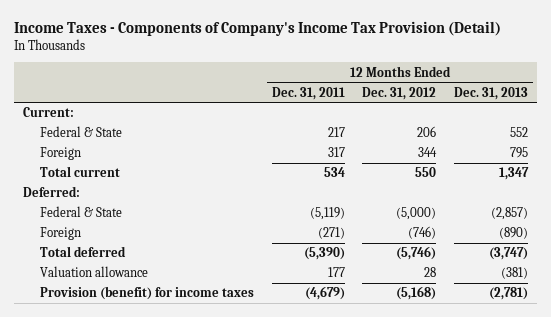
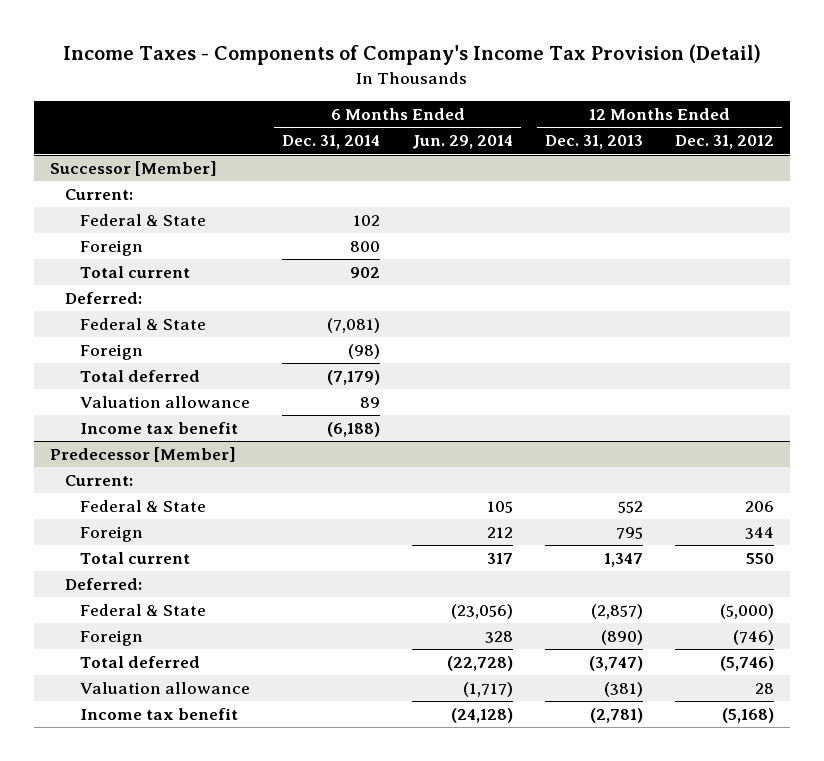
- | 12 Months Ended Dec. 31, 2011 | 12 Months Ended Dec. 31, 2012 | 12 Months Ended Dec. 31, 2013
+ | 6 Months Ended Dec. 31, 2014 | 6 Months Ended Jun. 29, 2014 | 12 Months Ended Dec. 31, 2013 | 12 Months Ended Dec. 31, 2012
+ Successor [Member]
+ Current:
+ Federal & State | 102 | | |
+ Foreign | 800 | | |
+ Total current | 902 | | |
+ Deferred:
+ Federal & State | (7,081) | | |
+ Foreign | (98) | | |
+ Total deferred | (7,179) | | |
+ Valuation allowance | 89 | | |
+ Income tax benefit | (6,188) | | |
+ Predecessor [Member]
- Provision (benefit) for income taxes | (4,679) | (5,168) | (2,781)
+ Income tax benefit | | (24,128) | (2,781) | (5,168)

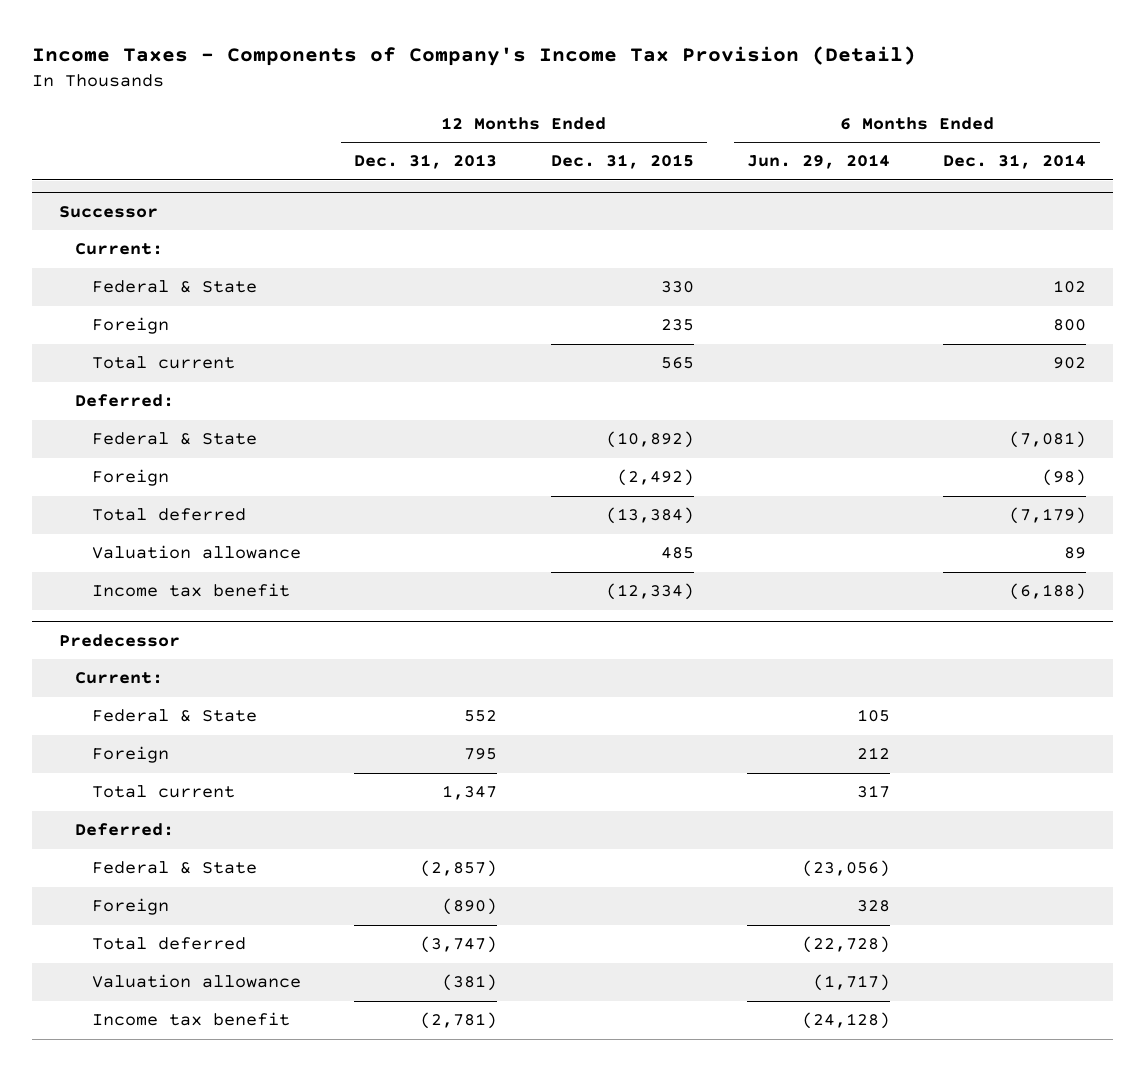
- | 6 Months Ended Dec. 31, 2014 | 6 Months Ended Jun. 29, 2014 | 12 Months Ended Dec. 31, 2013 | 12 Months Ended Dec. 31, 2012
+ | 12 Months Ended Dec. 31, 2013 | 12 Months Ended Dec. 31, 2015 | 6 Months Ended Jun. 29, 2014 | 6 Months Ended Dec. 31, 2014
- Successor [Member]
+ Successor
- Predecessor [Member]
+ Predecessor

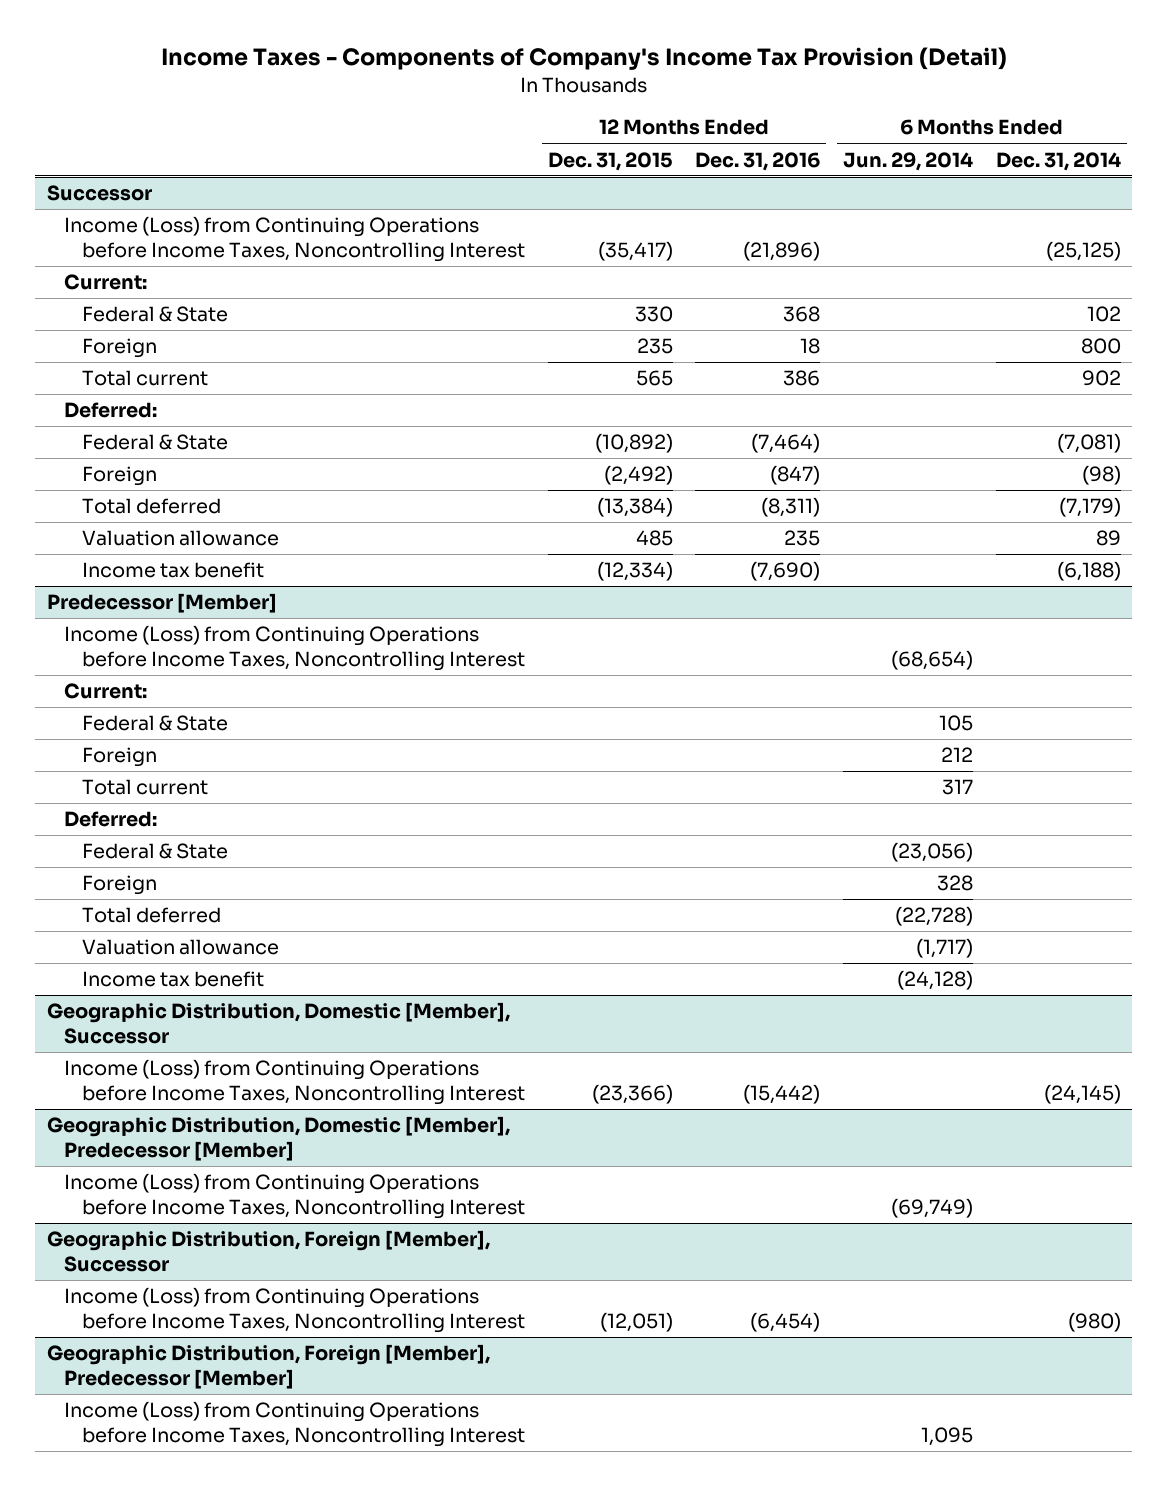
- | 12 Months Ended Dec. 31, 2013 | 12 Months Ended Dec. 31, 2015 | 6 Months Ended Jun. 29, 2014 | 6 Months Ended Dec. 31, 2014
+ | 12 Months Ended Dec. 31, 2015 | 12 Months Ended Dec. 31, 2016 | 6 Months Ended Jun. 29, 2014 | 6 Months Ended Dec. 31, 2014
@ Successor
+ Income (Loss) from Continuing Operations before Income Taxes, Noncontrolling Interest | (35,417) | (21,896) | | (25,125)
- Predecessor
+ Predecessor [Member]
+ Income (Loss) from Continuing Operations before Income Taxes, Noncontrolling Interest | | | (68,654) |
+ Geographic Distribution, Domestic [Member], Successor
+ Income (Loss) from Continuing Operations before Income Taxes, Noncontrolling Interest | (23,366) | (15,442) | | (24,145)
+ Geographic Distribution, Domestic [Member], Predecessor [Member]
+ Income (Loss) from Continuing Operations before Income Taxes, Noncontrolling Interest | | | (69,749) |
+ Geographic Distribution, Foreign [Member], Successor
+ Income (Loss) from Continuing Operations before Income Taxes, Noncontrolling Interest | (12,051) | (6,454) | | (980)
+ Geographic Distribution, Foreign [Member], Predecessor [Member]
+ Income (Loss) from Continuing Operations before Income Taxes, Noncontrolling Interest | | | 1,095 |

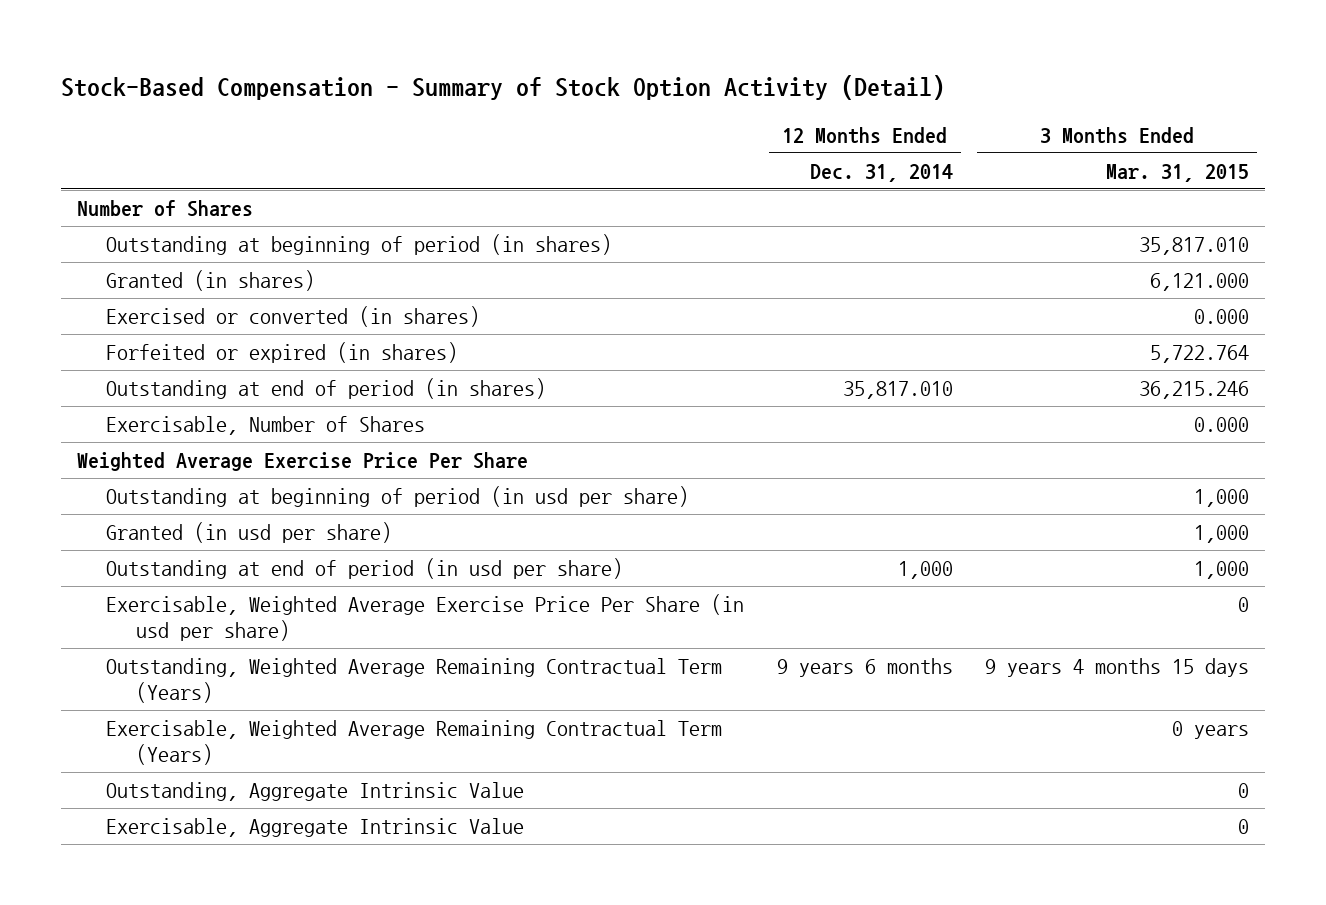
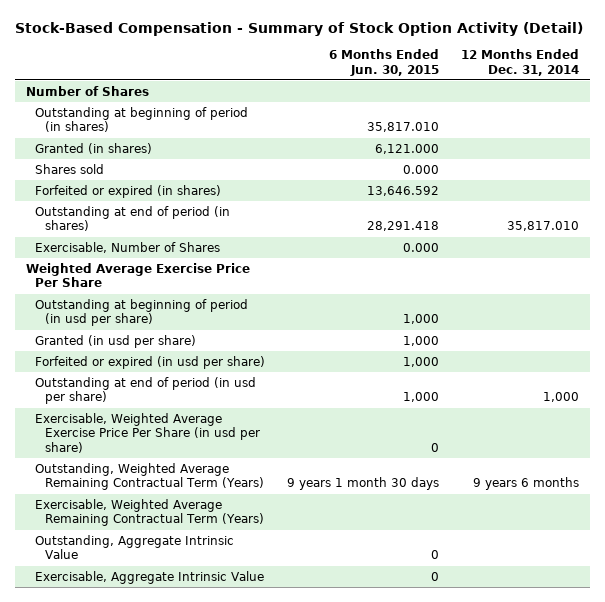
- | 12 Months Ended Dec. 31, 2014 | 3 Months Ended Mar. 31, 2015
+ | 6 Months Ended Jun. 30, 2015 | 12 Months Ended Dec. 31, 2014
- Exercised or converted (in shares) | | 0.000
+ Shares sold | 0.000 |
+ Forfeited or expired (in usd per share) | 1,000 |

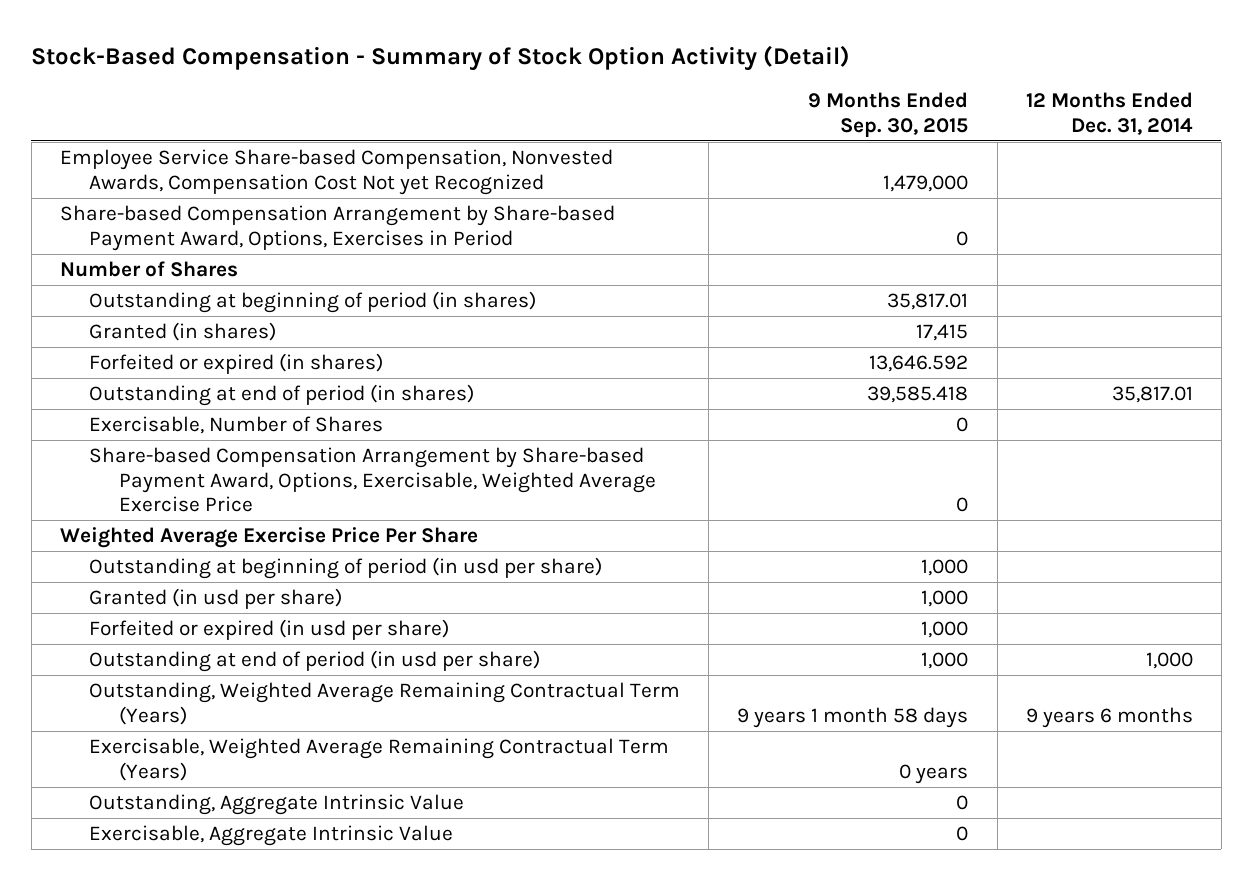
- | 6 Months Ended Jun. 30, 2015 | 12 Months Ended Dec. 31, 2014
+ | 9 Months Ended Sep. 30, 2015 | 12 Months Ended Dec. 31, 2014
+ Employee Service Share-based Compensation, Nonvested Awards, Compensation Cost Not yet Recognized | 1,479,000 |
+ Share-based Compensation Arrangement by Share-based Payment Award, Options, Exercises in Period | 0 |
- Shares sold | 0.000 |
- Outstanding at end of period (in shares) | 28,291.418 | 35,817.010
+ Outstanding at end of period (in shares) | 39,585.418 | 35,817.01
+ Share-based Compensation Arrangement by Share-based Payment Award, Options, Exercisable, Weighted Average Exercise Price | 0 |
- Exercisable, Weighted Average Exercise Price Per Share (in usd per share) | 0 |

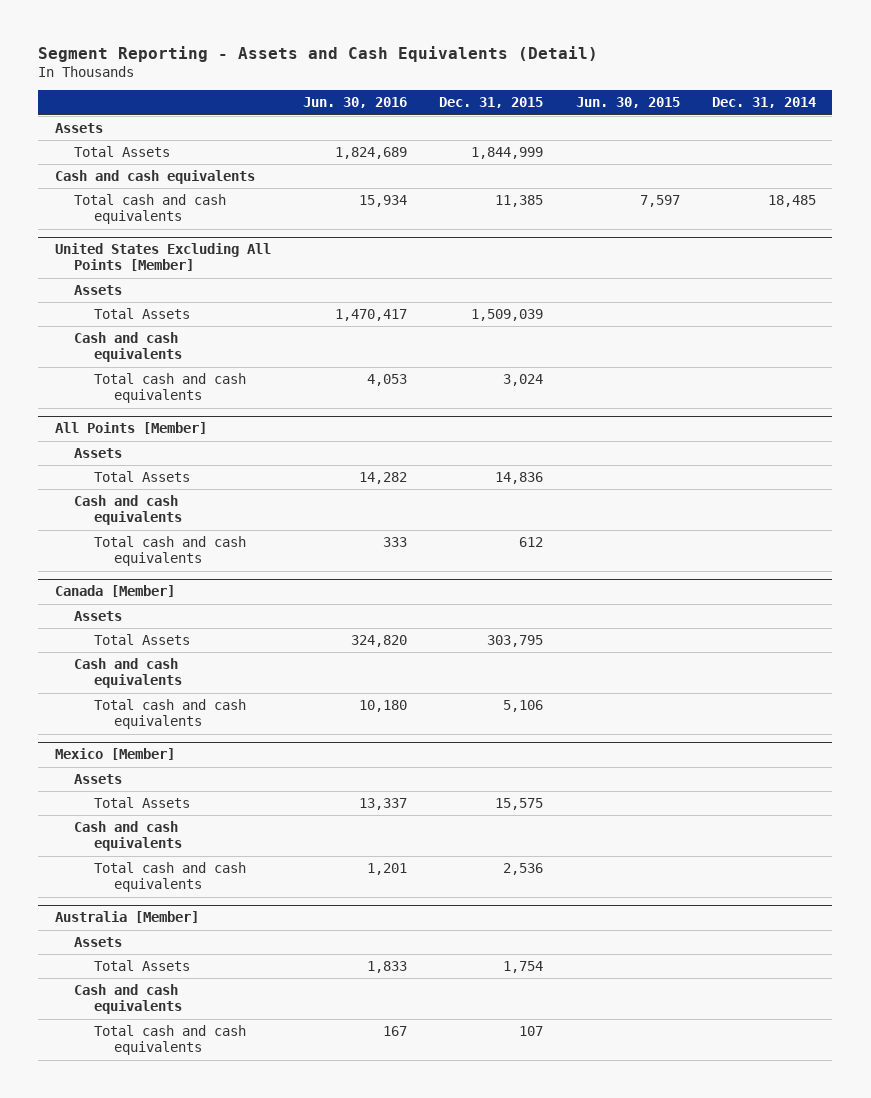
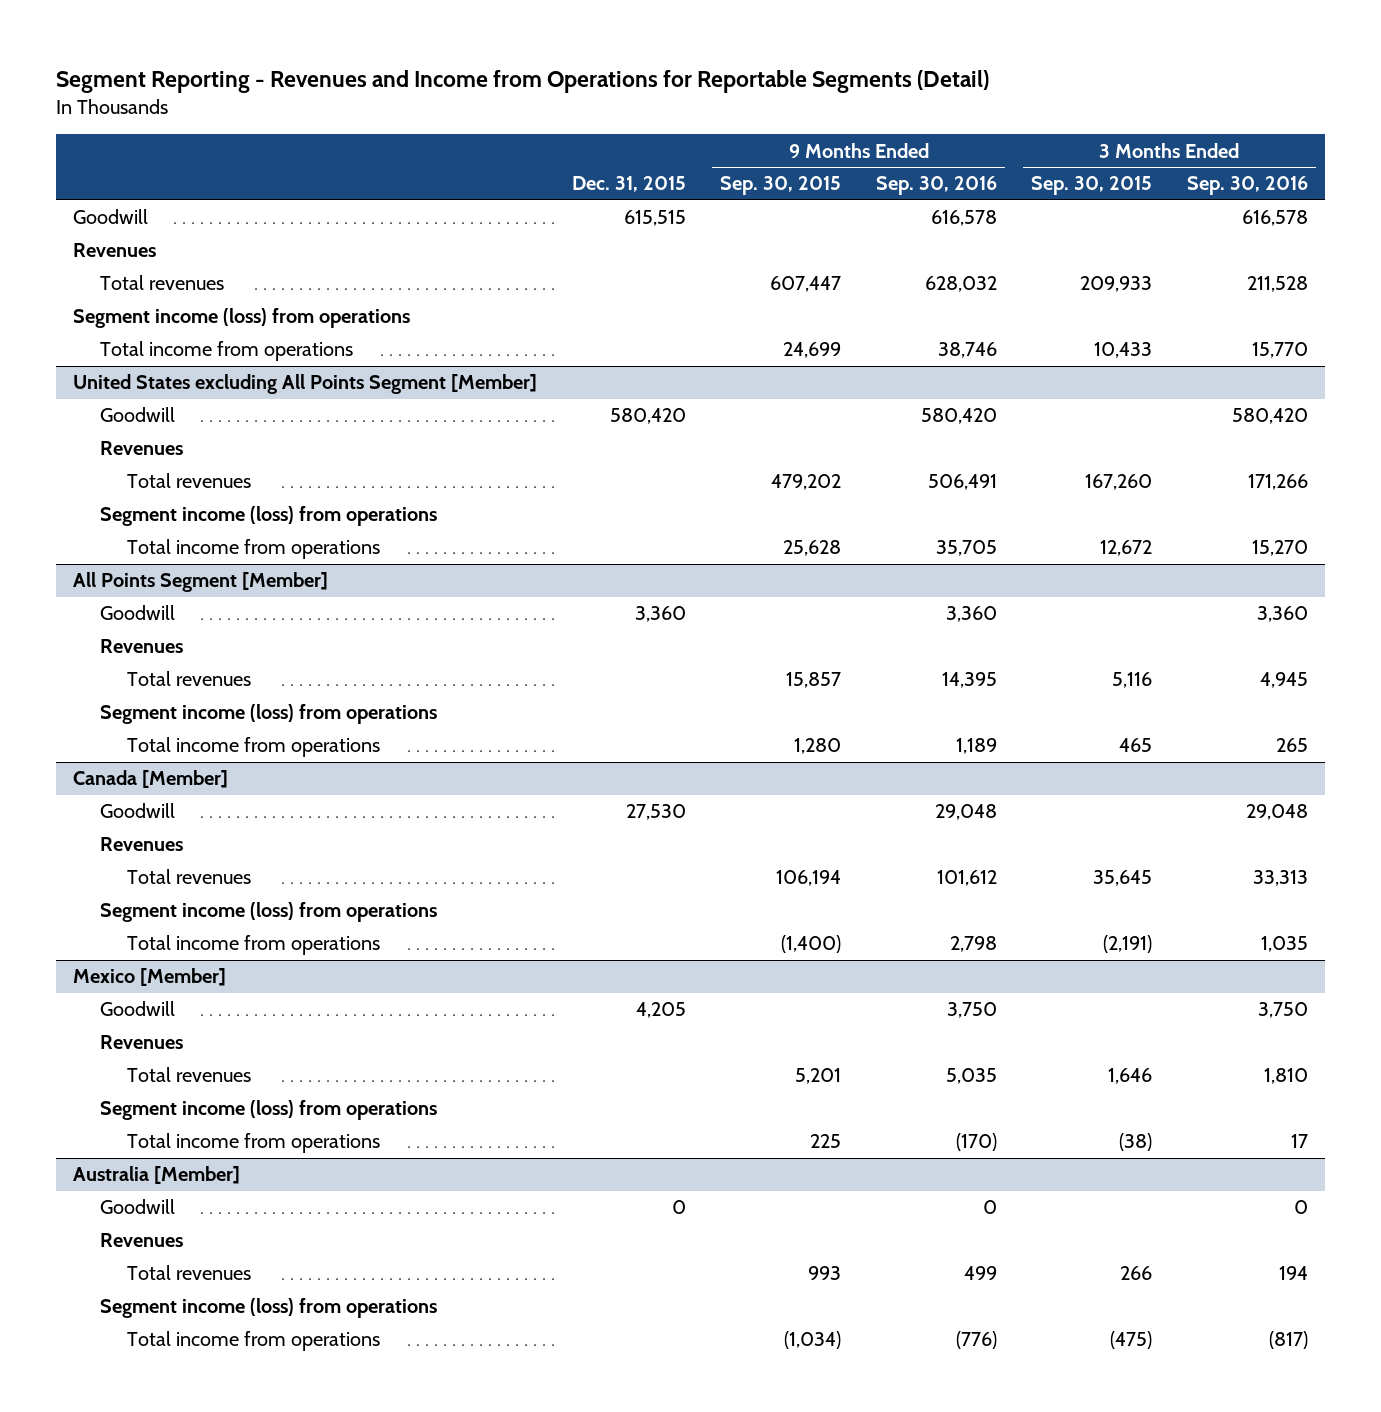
- Segment Reporting - Assets and Cash Equivalents (Detail)
+ Segment Reporting - Revenues and Income from Operations for Reportable Segments (Detail)
- | Jun. 30, 2016 | Dec. 31, 2015 | Jun. 30, 2015 | Dec. 31, 2014
+ | Dec. 31, 2015 | 9 Months Ended Sep. 30, 2015 | 9 Months Ended Sep. 30, 2016 | 3 Months Ended Sep. 30, 2015 | 3 Months Ended Sep. 30, 2016
- Assets
- Total Assets | 1,824,689 | 1,844,999 | |
- Cash and cash equivalents
- Total cash and cash equivalents | 15,934 | 11,385 | 7,597 | 18,485
- United States Excluding All Points [Member]
- Assets
- Total Assets | 1,470,417 | 1,509,039 | |
- Cash and cash equivalents
- Total cash and cash equivalents | 4,053 | 3,024 | |
- All Points [Member]
- Assets
- Total Assets | 14,282 | 14,836 | |
- Cash and cash equivalents
- Total cash and cash equivalents | 333 | 612 | |
+ Goodwill | 615,515 | | 616,578 | | 616,578
+ Revenues
+ Total revenues | | 607,447 | 628,032 | 209,933 | 211,528
+ Segment income (loss) from operations
+ Total income from operations | | 24,699 | 38,746 | 10,433 | 15,770
+ United States excluding All Points Segment [Member]
+ Goodwill | 580,420 | | 580,420 | | 580,420
+ Revenues
+ Total revenues | | 479,202 | 506,491 | 167,260 | 171,266
+ Segment income (loss) from operations
+ Total income from operations | | 25,628 | 35,705 | 12,672 | 15,270
+ All Points Segment [Member]
+ Goodwill | 3,360 | | 3,360 | | 3,360
+ Revenues
+ Total revenues | | 15,857 | 14,395 | 5,116 | 4,945
+ Segment income (loss) from operations
+ Total income from operations | | 1,280 | 1,189 | 465 | 265
@ Canada [Member]
- Assets
- Total Assets | 324,820 | 303,795 | |
- Cash and cash equivalents
- Total cash and cash equivalents | 10,180 | 5,106 | |
+ Goodwill | 27,530 | | 29,048 | | 29,048
+ Revenues
+ Total revenues | | 106,194 | 101,612 | 35,645 | 33,313
+ Segment income (loss) from operations
+ Total income from operations | | (1,400) | 2,798 | (2,191) | 1,035
@ Mexico [Member]
- Assets
- Total Assets | 13,337 | 15,575 | |
- Cash and cash equivalents
- Total cash and cash equivalents | 1,201 | 2,536 | |
+ Goodwill | 4,205 | | 3,750 | | 3,750
+ Revenues
+ Total revenues | | 5,201 | 5,035 | 1,646 | 1,810
+ Segment income (loss) from operations
+ Total income from operations | | 225 | (170) | (38) | 17
@ Australia [Member]
- Assets
- Total Assets | 1,833 | 1,754 | |
- Cash and cash equivalents
- Total cash and cash equivalents | 167 | 107 | |
+ Goodwill | 0 | | 0 | | 0
+ Revenues
+ Total revenues | | 993 | 499 | 266 | 194
+ Segment income (loss) from operations
+ Total income from operations | | (1,034) | (776) | (475) | (817)

